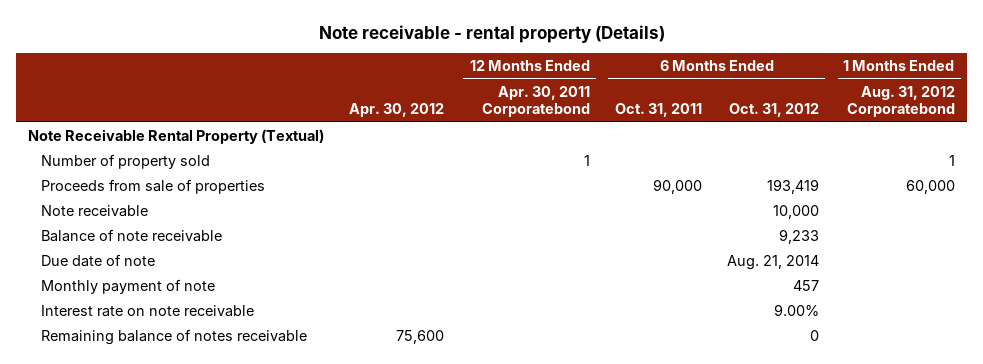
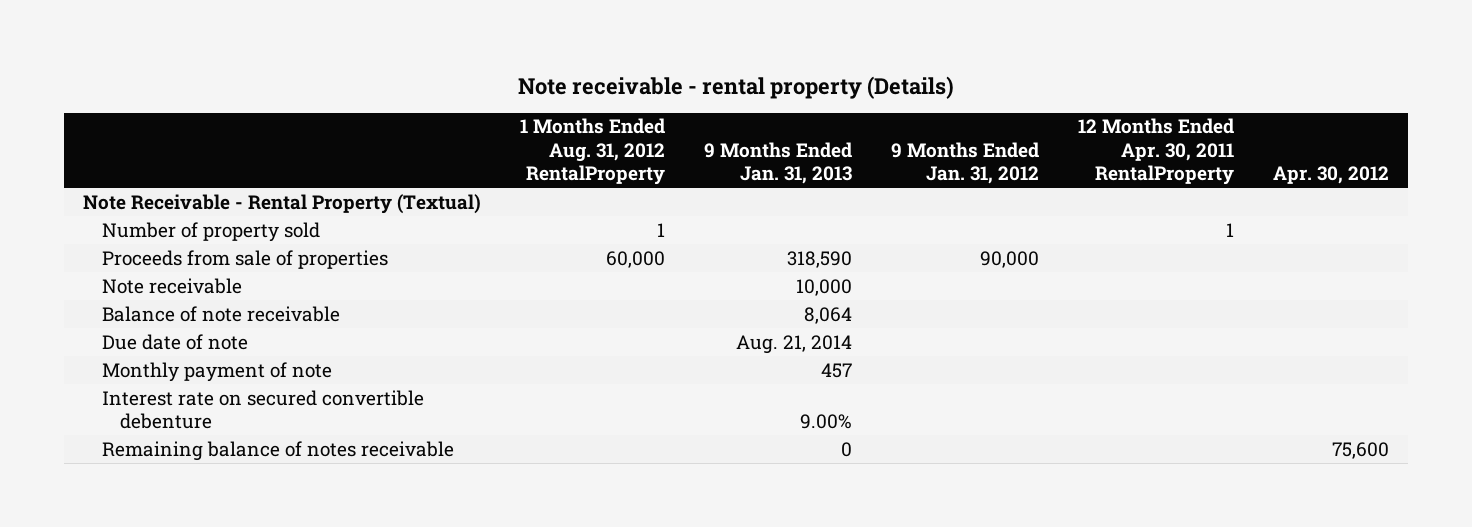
- | Apr. 30, 2012 | 12 Months Ended Apr. 30, 2011 Corporatebond | 6 Months Ended Oct. 31, 2011 | 6 Months Ended Oct. 31, 2012 | 1 Months Ended Aug. 31, 2012 Corporatebond
+ | 1 Months Ended Aug. 31, 2012 RentalProperty | 9 Months Ended Jan. 31, 2013 | 9 Months Ended Jan. 31, 2012 | 12 Months Ended Apr. 30, 2011 RentalProperty | Apr. 30, 2012
- Note Receivable Rental Property (Textual)
+ Note Receivable - Rental Property (Textual)
- Interest rate on note receivable | | | | 9.00% |
+ Interest rate on secured convertible debenture | | 9.00% | | |

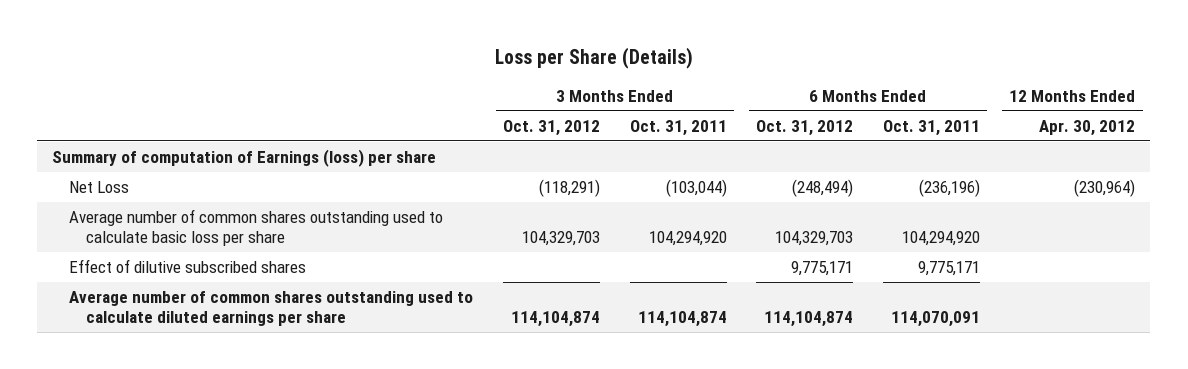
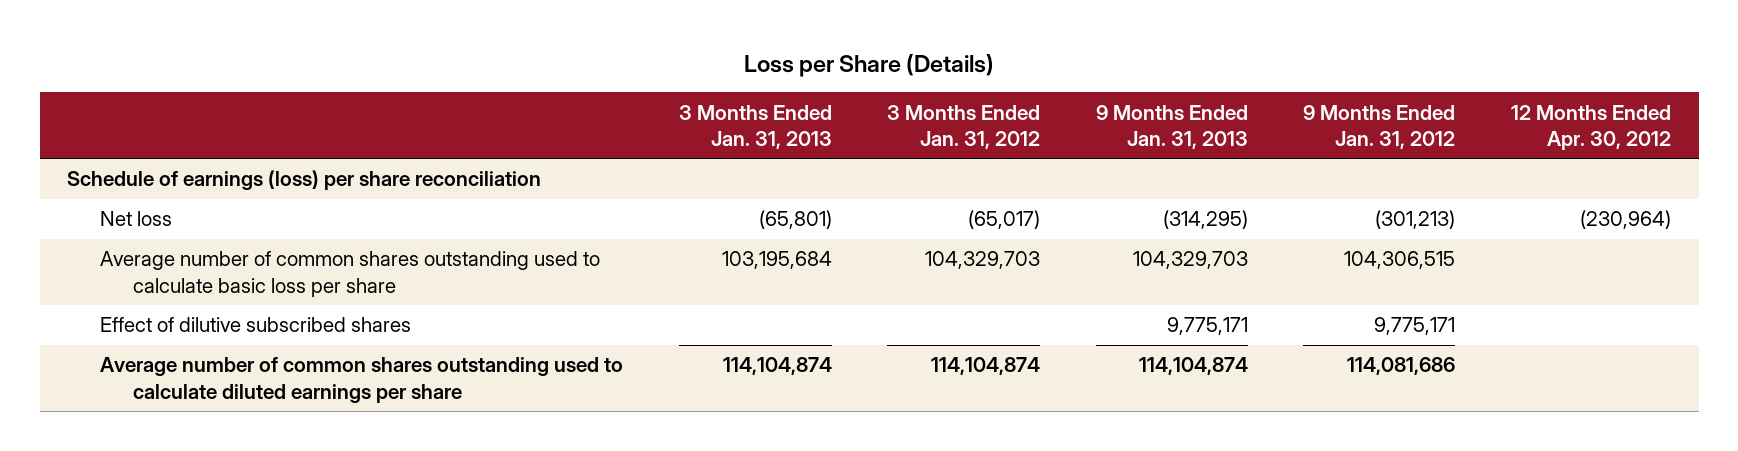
- | 3 Months Ended Oct. 31, 2012 | 3 Months Ended Oct. 31, 2011 | 6 Months Ended Oct. 31, 2012 | 6 Months Ended Oct. 31, 2011 | 12 Months Ended Apr. 30, 2012
+ | 3 Months Ended Jan. 31, 2013 | 3 Months Ended Jan. 31, 2012 | 9 Months Ended Jan. 31, 2013 | 9 Months Ended Jan. 31, 2012 | 12 Months Ended Apr. 30, 2012
- Summary of computation of Earnings (loss) per share
- Net Loss | (118,291) | (103,044) | (248,494) | (236,196) | (230,964)
+ Schedule of earnings (loss) per share reconciliation
+ Net loss | (65,801) | (65,017) | (314,295) | (301,213) | (230,964)

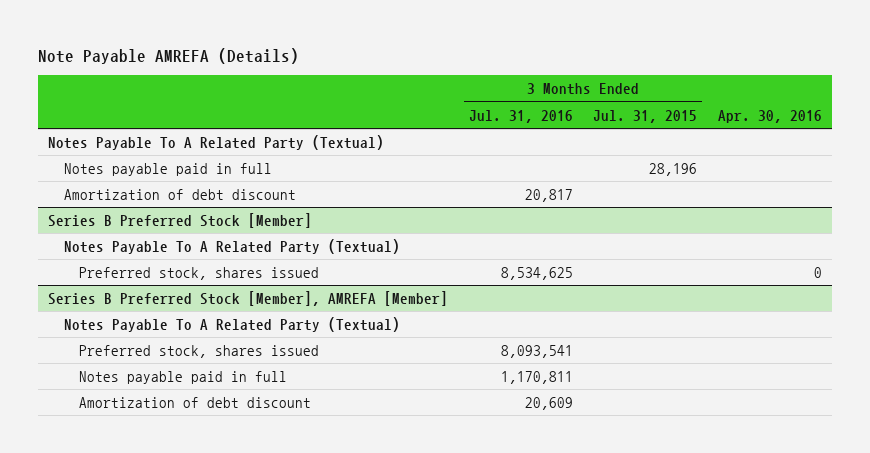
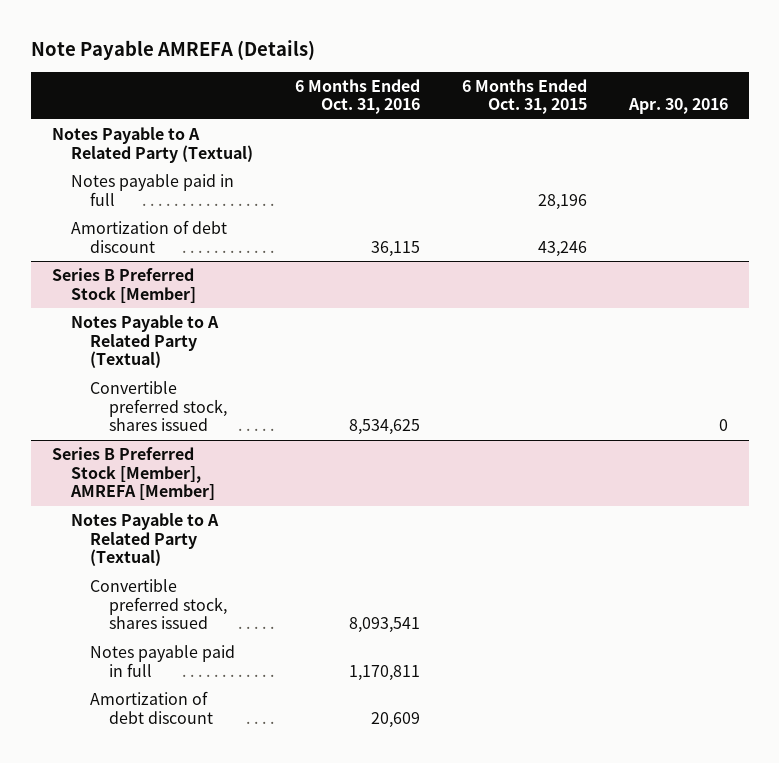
- | 3 Months Ended Jul. 31, 2016 | 3 Months Ended Jul. 31, 2015 | Apr. 30, 2016
+ | 6 Months Ended Oct. 31, 2016 | 6 Months Ended Oct. 31, 2015 | Apr. 30, 2016
- Notes Payable To A Related Party (Textual)
+ Notes Payable to A Related Party (Textual)
@ Series B Preferred Stock [Member]
- Notes Payable To A Related Party (Textual)
- Preferred stock, shares issued | 8,534,625 | | 0
+ Notes Payable to A Related Party (Textual)
+ Convertible preferred stock, shares issued | 8,534,625 | | 0
@ Series B Preferred Stock [Member], AMREFA [Member]
- Notes Payable To A Related Party (Textual)
- Preferred stock, shares issued | 8,093,541 | |
+ Notes Payable to A Related Party (Textual)
+ Convertible preferred stock, shares issued | 8,093,541 | |

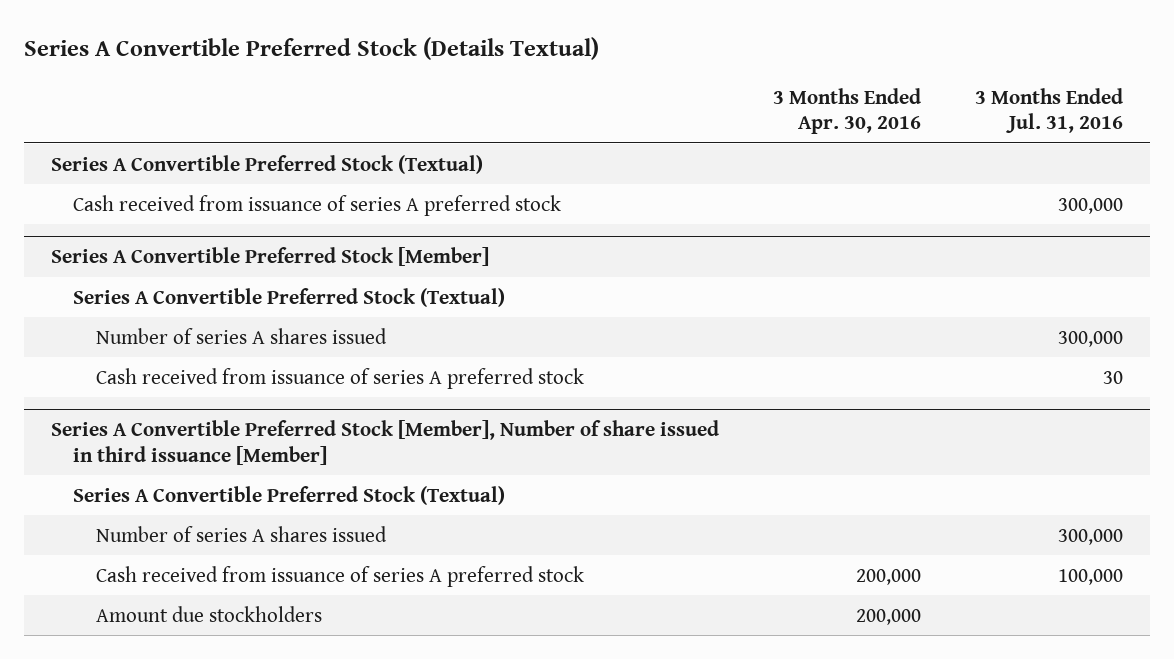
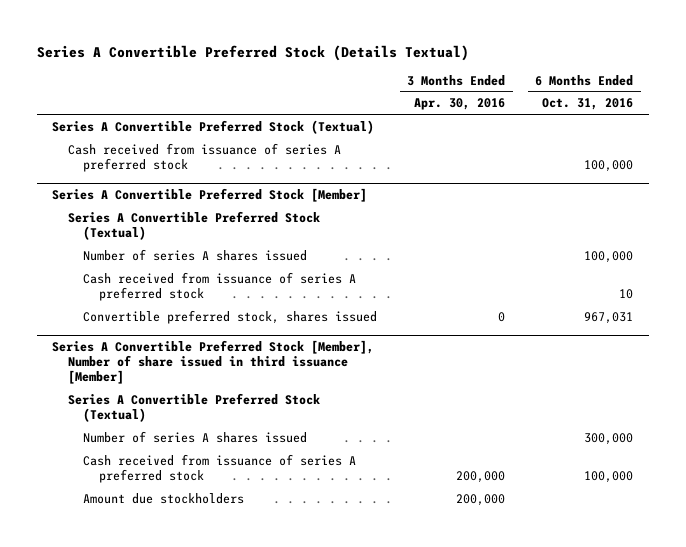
- | 3 Months Ended Apr. 30, 2016 | 3 Months Ended Jul. 31, 2016
+ | 3 Months Ended Apr. 30, 2016 | 6 Months Ended Oct. 31, 2016
@ Series A Convertible Preferred Stock [Member]
+ Convertible preferred stock, shares issued | 0 | 967,031

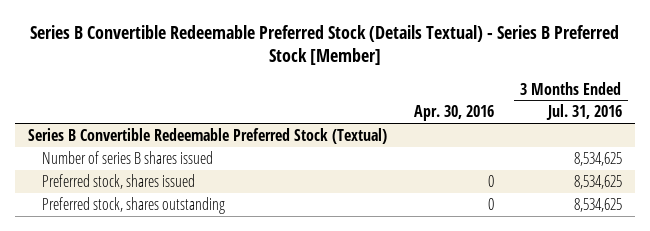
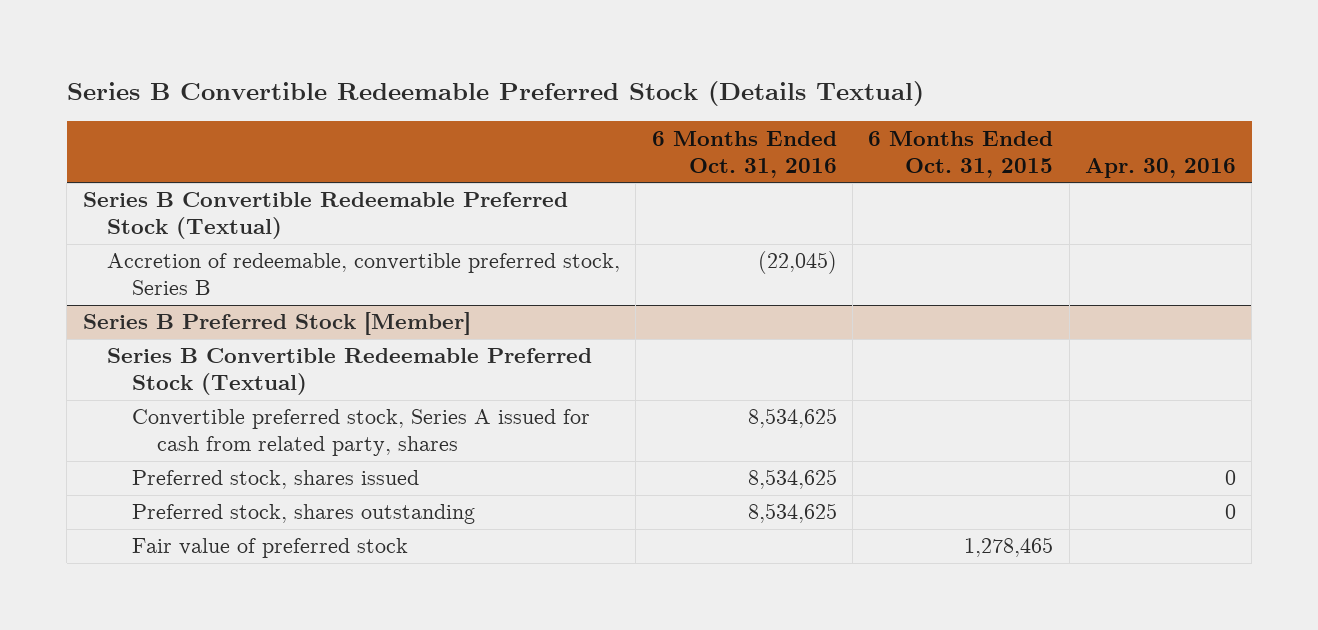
- Series B Convertible Redeemable Preferred Stock (Details Textual) - Series B Preferred Stock [Member]
+ Series B Convertible Redeemable Preferred Stock (Details Textual)
- | Apr. 30, 2016 | 3 Months Ended Jul. 31, 2016
+ | 6 Months Ended Oct. 31, 2016 | 6 Months Ended Oct. 31, 2015 | Apr. 30, 2016
- Number of series B shares issued | | 8,534,625
- Preferred stock, shares issued | 0 | 8,534,625
- Preferred stock, shares outstanding | 0 | 8,534,625
+ Accretion of redeemable, convertible preferred stock, Series B | (22,045) | |
+ Series B Preferred Stock [Member]
+ Series B Convertible Redeemable Preferred Stock (Textual)
+ Convertible preferred stock, Series A issued for cash from related party, shares | 8,534,625 | |
+ Preferred stock, shares issued | 8,534,625 | | 0
+ Preferred stock, shares outstanding | 8,534,625 | | 0
+ Fair value of preferred stock | | 1,278,465 |

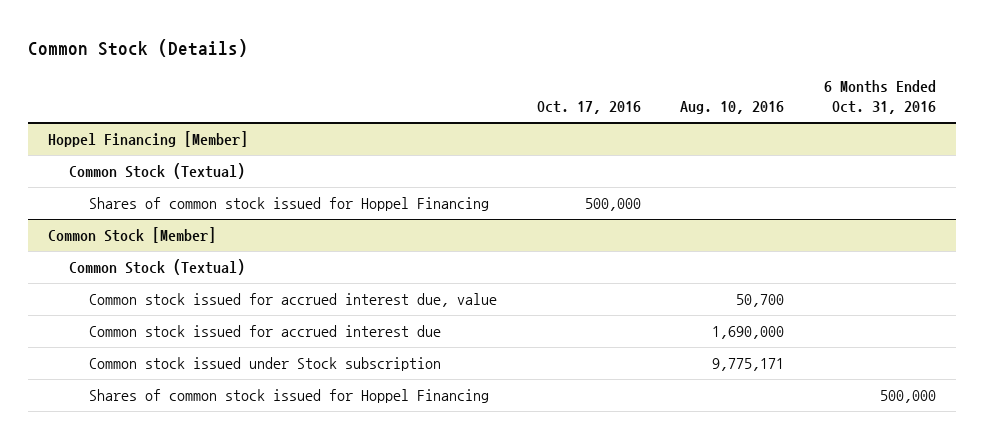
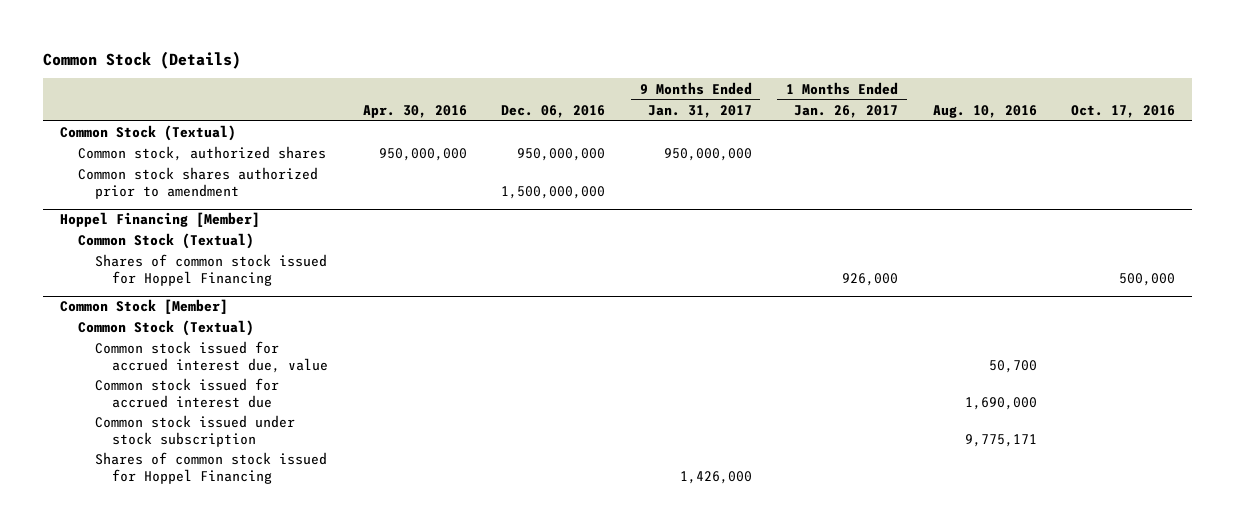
- | Oct. 17, 2016 | Aug. 10, 2016 | 6 Months Ended Oct. 31, 2016
+ | Apr. 30, 2016 | Dec. 06, 2016 | 9 Months Ended Jan. 31, 2017 | 1 Months Ended Jan. 26, 2017 | Aug. 10, 2016 | Oct. 17, 2016
+ Common Stock (Textual)
+ Common stock, authorized shares | 950,000,000 | 950,000,000 | 950,000,000 | | |
+ Common stock shares authorized prior to amendment | | 1,500,000,000 | | | |
@ Common Stock [Member]
- Common stock issued under Stock subscription | | 9,775,171 |
+ Common stock issued under stock subscription | | | | | 9,775,171 |

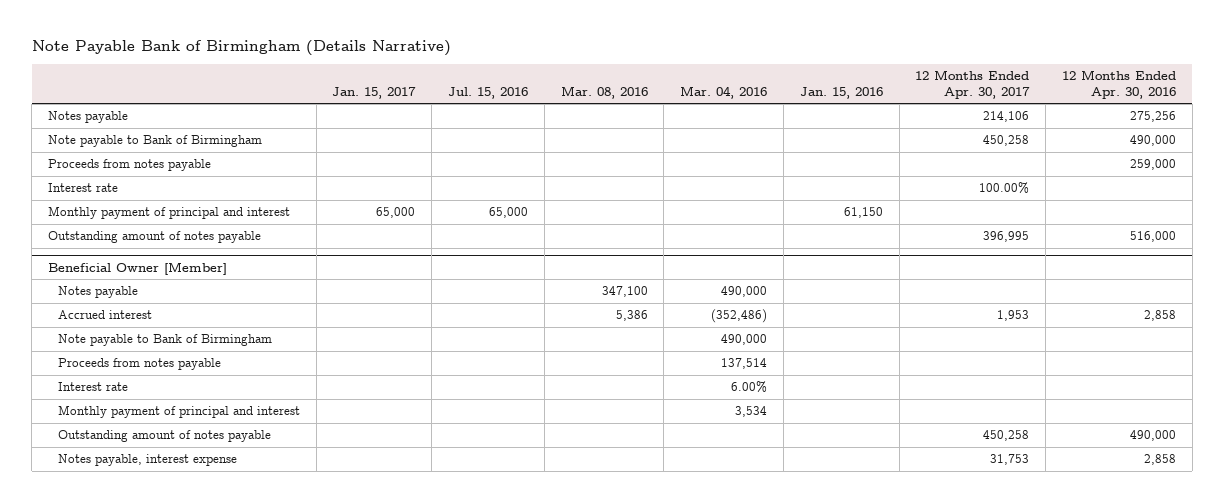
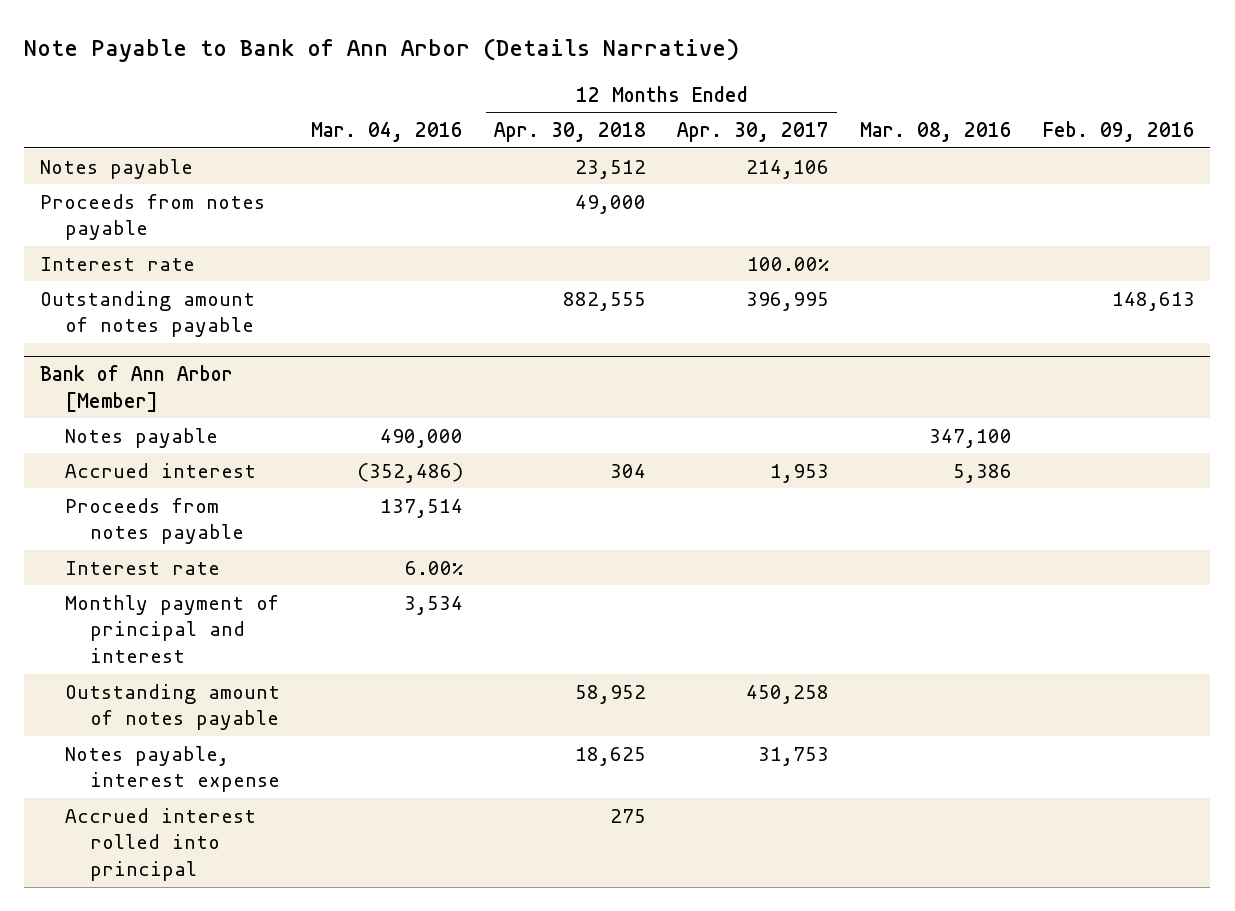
- Note Payable Bank of Birmingham (Details Narrative)
+ Note Payable to Bank of Ann Arbor (Details Narrative)
- | Jan. 15, 2017 | Jul. 15, 2016 | Mar. 08, 2016 | Mar. 04, 2016 | Jan. 15, 2016 | 12 Months Ended Apr. 30, 2017 | 12 Months Ended Apr. 30, 2016
+ | Mar. 04, 2016 | 12 Months Ended Apr. 30, 2018 | 12 Months Ended Apr. 30, 2017 | Mar. 08, 2016 | Feb. 09, 2016
- Note payable to Bank of Birmingham | | | | | | 450,258 | 490,000
- Monthly payment of principal and interest | 65,000 | 65,000 | | | 61,150 | |
- Beneficial Owner [Member]
+ Bank of Ann Arbor [Member]
- Note payable to Bank of Birmingham | | | | 490,000 | | |
+ Accrued interest rolled into principal | | 275 | | |

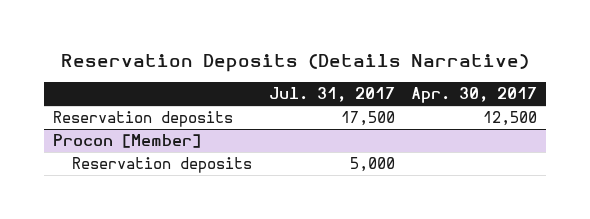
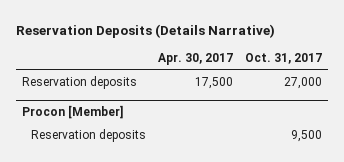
- | Jul. 31, 2017 | Apr. 30, 2017
+ | Apr. 30, 2017 | Oct. 31, 2017
- Reservation deposits | 17,500 | 12,500
+ Reservation deposits | 17,500 | 27,000

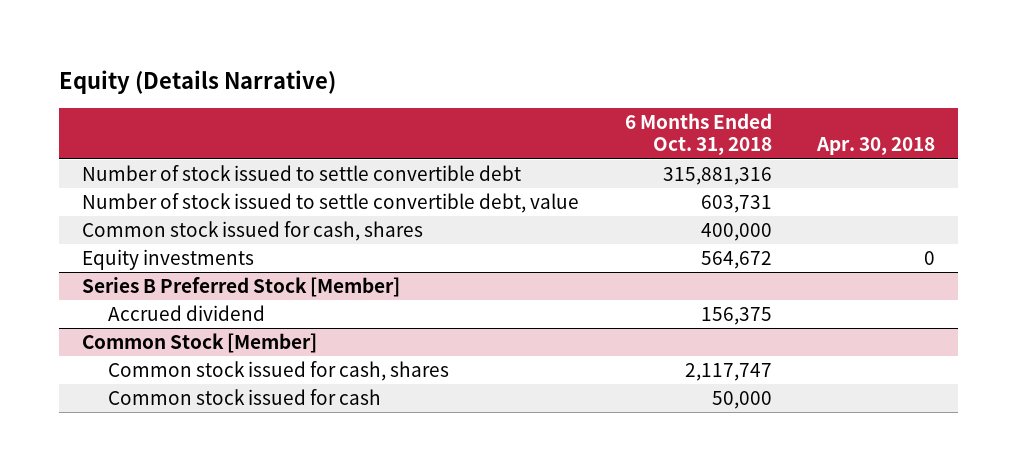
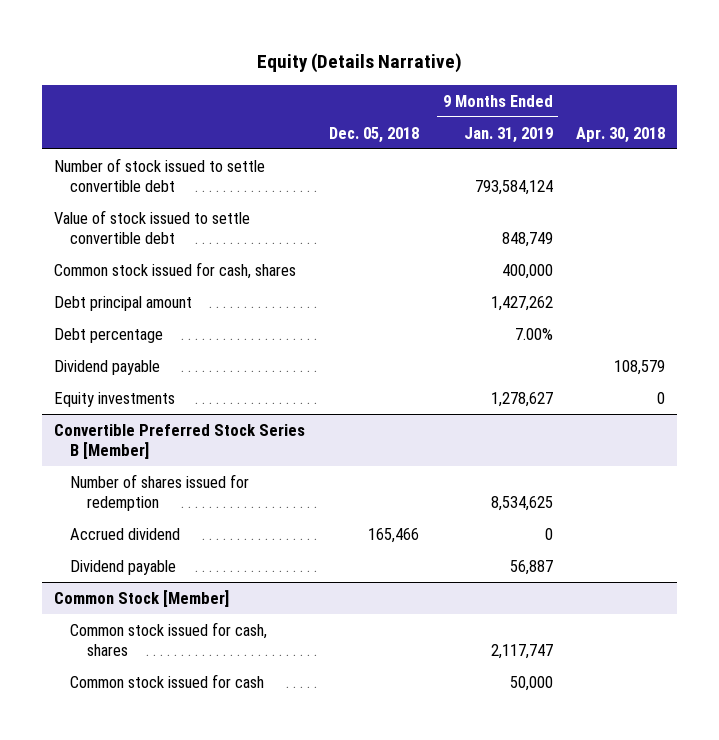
- | 6 Months Ended Oct. 31, 2018 | Apr. 30, 2018
+ | Dec. 05, 2018 | 9 Months Ended Jan. 31, 2019 | Apr. 30, 2018
- Number of stock issued to settle convertible debt, value | 603,731 |
+ Value of stock issued to settle convertible debt | | 848,749 |
+ Debt principal amount | | 1,427,262 |
+ Debt percentage | | 7.00% |
+ Dividend payable | | | 108,579
- Series B Preferred Stock [Member]
- Accrued dividend | 156,375 |
+ Convertible Preferred Stock Series B [Member]
+ Number of shares issued for redemption | | 8,534,625 |
+ Accrued dividend | 165,466 | 0 |
+ Dividend payable | | 56,887 |

